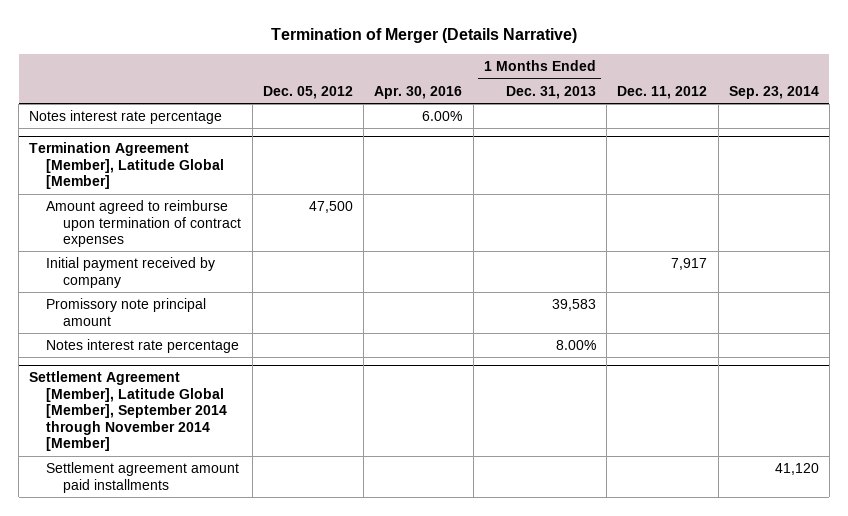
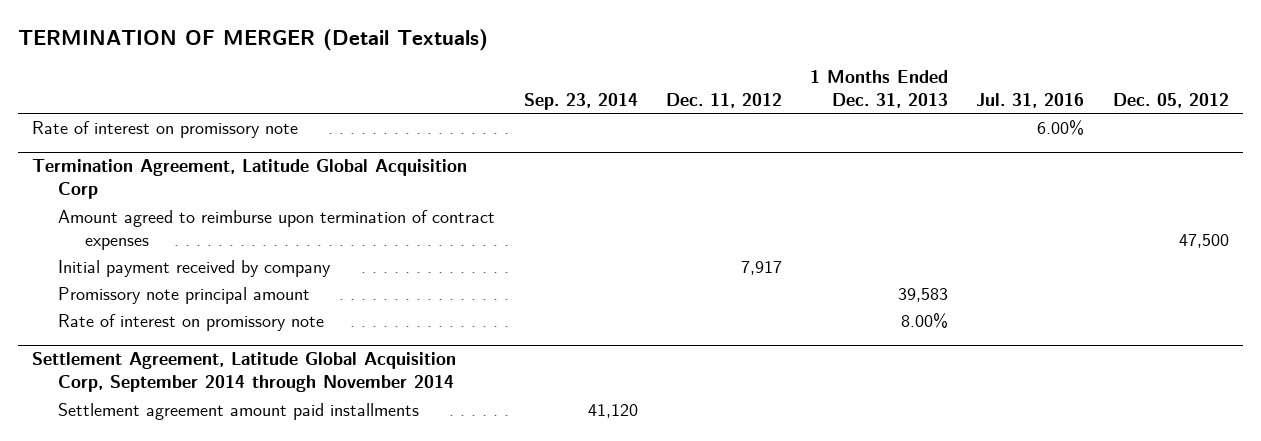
- Termination of Merger (Details Narrative)
+ TERMINATION OF MERGER (Detail Textuals)
- | Dec. 05, 2012 | Apr. 30, 2016 | 1 Months Ended Dec. 31, 2013 | Dec. 11, 2012 | Sep. 23, 2014
+ | Sep. 23, 2014 | Dec. 11, 2012 | 1 Months Ended Dec. 31, 2013 | Jul. 31, 2016 | Dec. 05, 2012
- Notes interest rate percentage | | 6.00% | | |
- Termination Agreement [Member], Latitude Global [Member]
+ Rate of interest on promissory note | | | | 6.00% |
+ Termination Agreement, Latitude Global Acquisition Corp
- Notes interest rate percentage | | | 8.00% | |
- Settlement Agreement [Member], Latitude Global [Member], September 2014 through November 2014 [Member]
+ Rate of interest on promissory note | | | 8.00% | |
+ Settlement Agreement, Latitude Global Acquisition Corp, September 2014 through November 2014

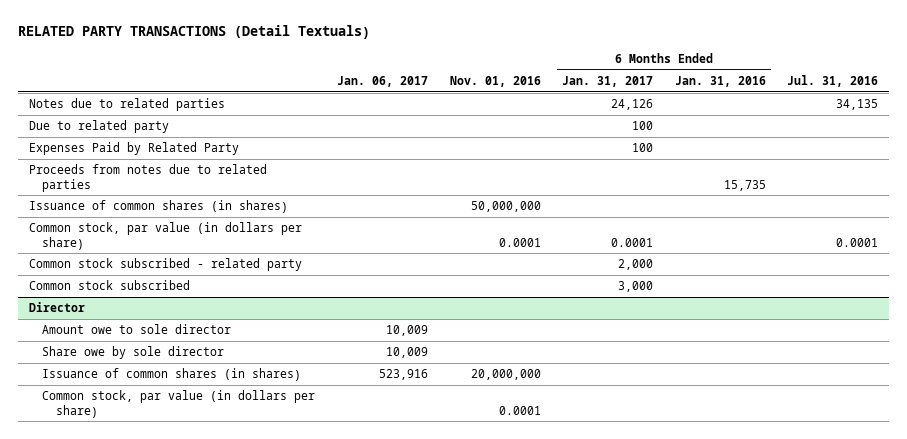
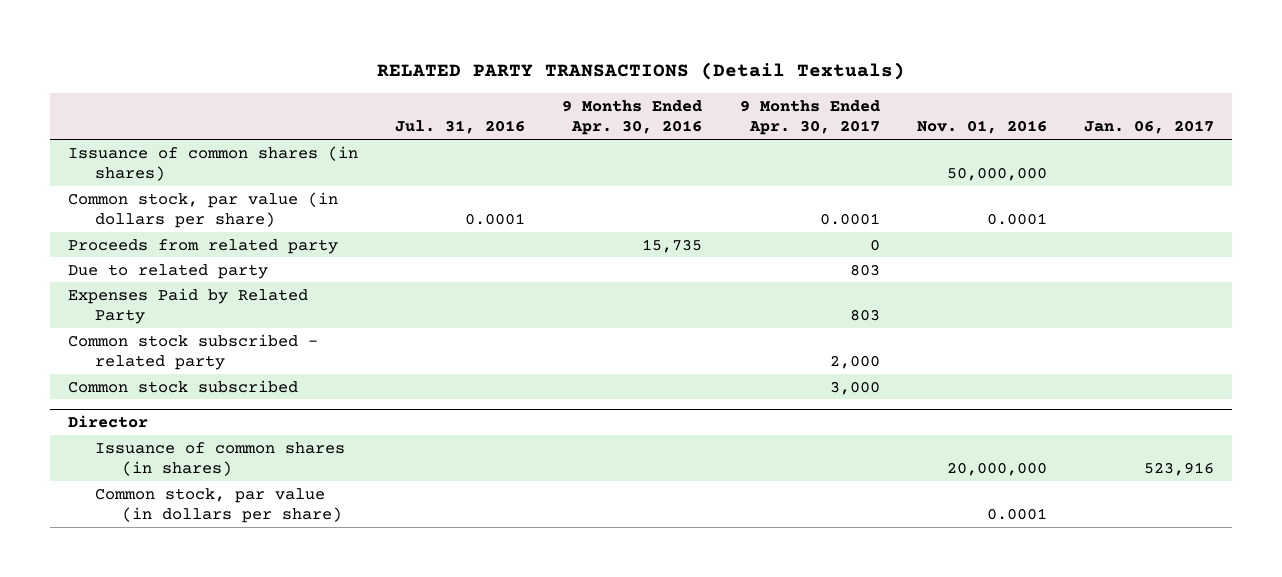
- | Jan. 06, 2017 | Nov. 01, 2016 | 6 Months Ended Jan. 31, 2017 | 6 Months Ended Jan. 31, 2016 | Jul. 31, 2016
+ | Jul. 31, 2016 | 9 Months Ended Apr. 30, 2016 | 9 Months Ended Apr. 30, 2017 | Nov. 01, 2016 | Jan. 06, 2017
- Notes due to related parties | | | 24,126 | | 34,135
- Proceeds from notes due to related parties | | | | 15,735 |
+ Proceeds from related party | | 15,735 | 0 | |
moved down: Due to related party | | | 803 | |
moved down: Expenses Paid by Related Party | | | 803 | |
@ Director
- Amount owe to sole director | 10,009 | | | |
- Share owe by sole director | 10,009 | | | |

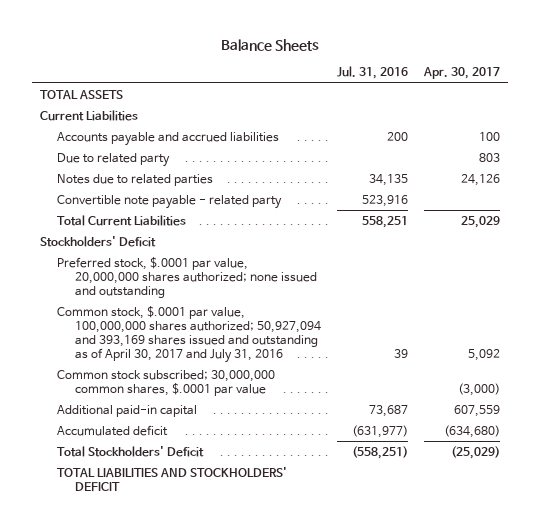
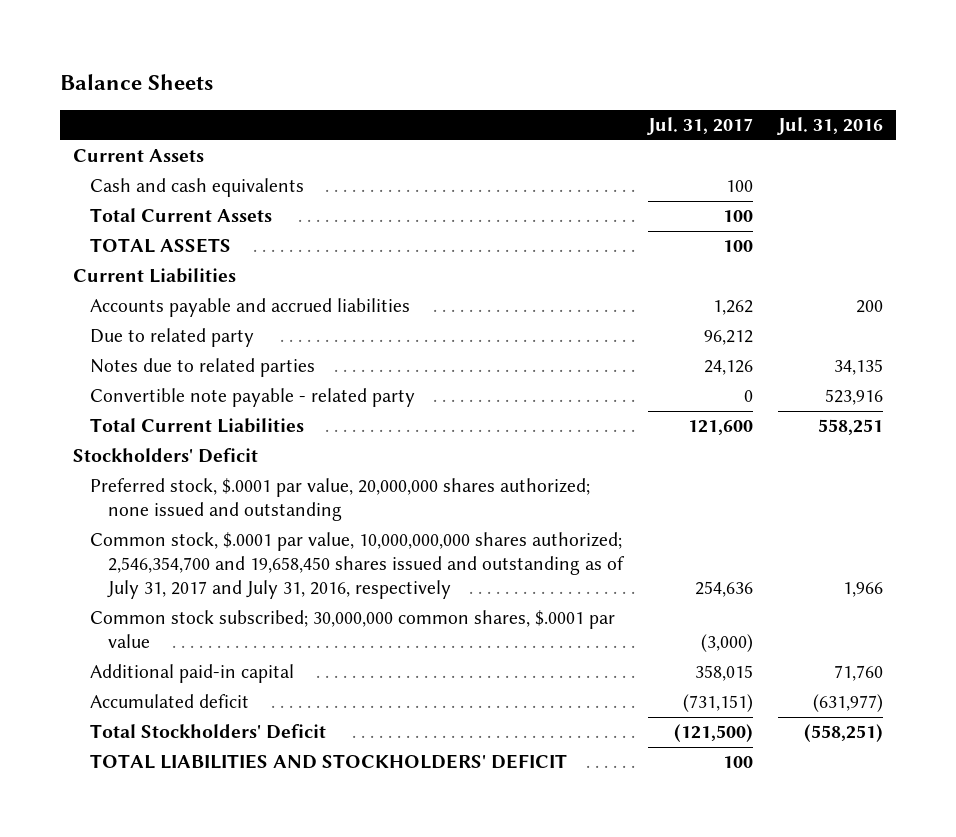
- | Jul. 31, 2016 | Apr. 30, 2017
+ | Jul. 31, 2017 | Jul. 31, 2016
+ Current Assets
+ Cash and cash equivalents | 100 |
+ Total Current Assets | 100 |
- Common stock, $.0001 par value, 100,000,000 shares authorized; 50,927,094 and 393,169 shares issued and outstanding as of April 30, 2017 and July 31, 2016 | 39 | 5,092
+ Common stock, $.0001 par value, 10,000,000,000 shares authorized; 2,546,354,700 and 19,658,450 shares issued and outstanding as of July 31, 2017 and July 31, 2016, respectively | 254,636 | 1,966
- Additional paid-in capital | 73,687 | 607,559
+ Additional paid-in capital | 358,015 | 71,760

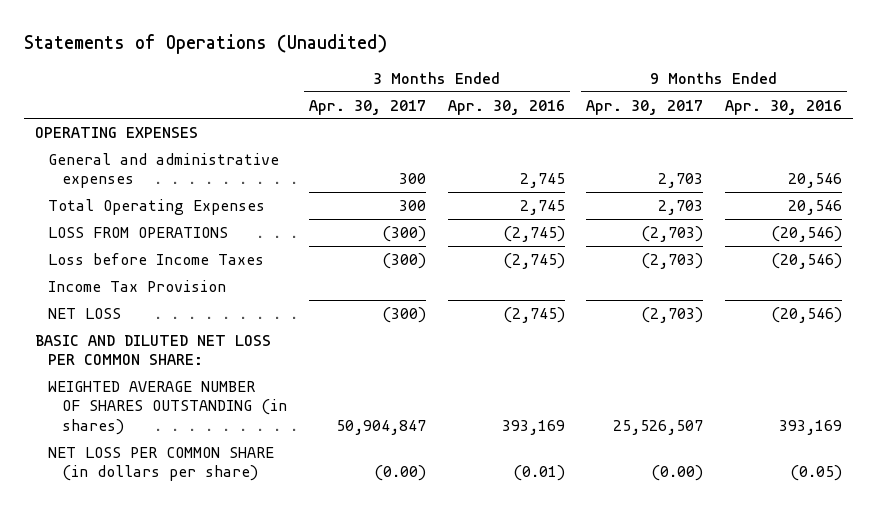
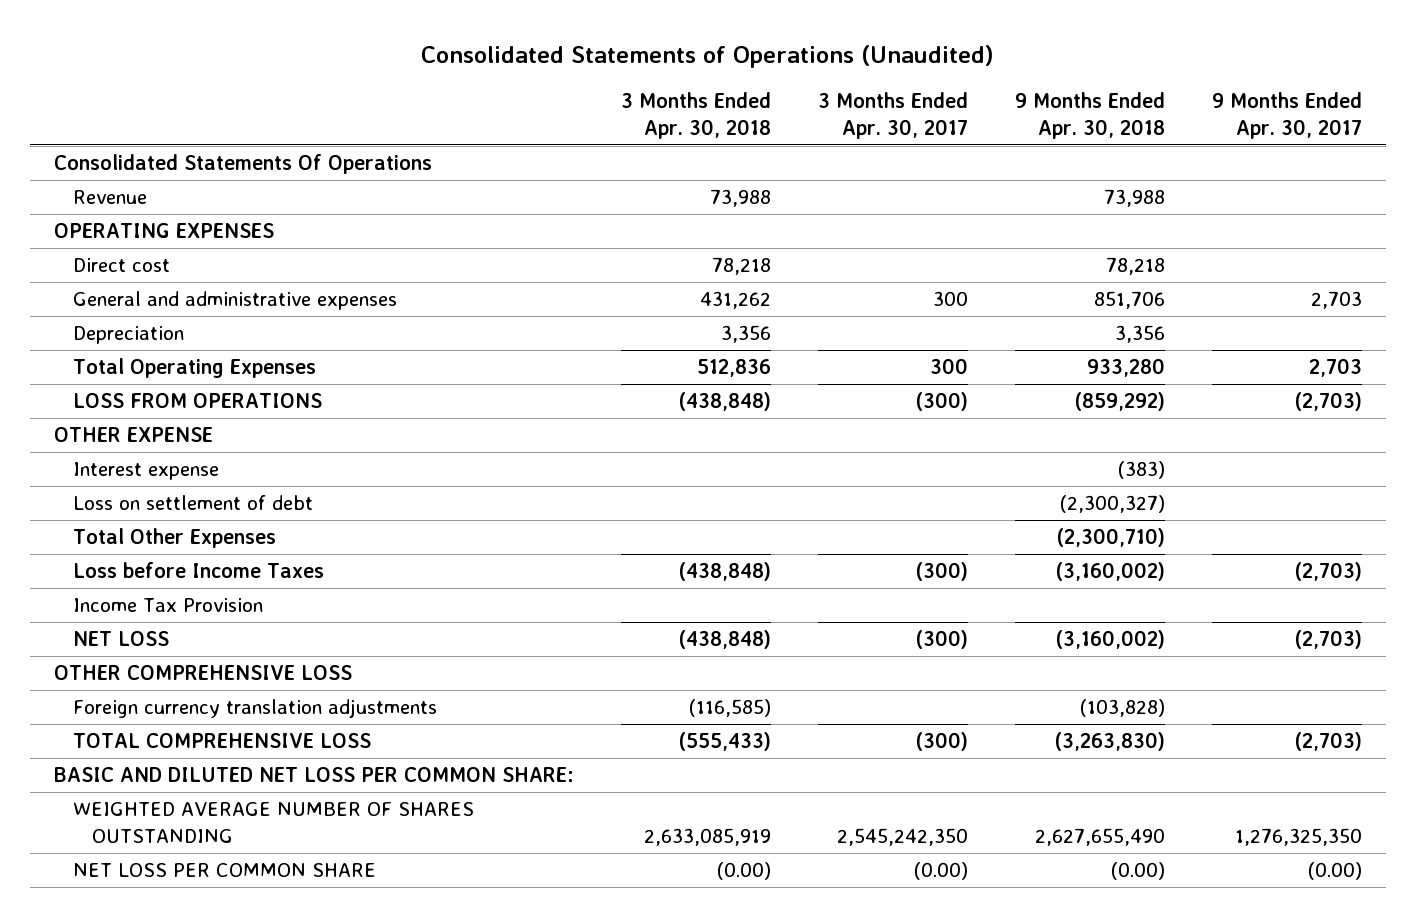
- Statements of Operations (Unaudited)
+ Consolidated Statements of Operations (Unaudited)
- | 3 Months Ended Apr. 30, 2017 | 3 Months Ended Apr. 30, 2016 | 9 Months Ended Apr. 30, 2017 | 9 Months Ended Apr. 30, 2016
+ | 3 Months Ended Apr. 30, 2018 | 3 Months Ended Apr. 30, 2017 | 9 Months Ended Apr. 30, 2018 | 9 Months Ended Apr. 30, 2017
+ Consolidated Statements Of Operations
+ Revenue | 73,988 | | 73,988 |
+ Direct cost | 78,218 | | 78,218 |
+ Depreciation | 3,356 | | 3,356 |
+ OTHER EXPENSE
+ Interest expense | | | (383) |
+ Loss on settlement of debt | | | (2,300,327) |
+ Total Other Expenses | | | (2,300,710) |
+ OTHER COMPREHENSIVE LOSS
+ Foreign currency translation adjustments | (116,585) | | (103,828) |
+ TOTAL COMPREHENSIVE LOSS | (555,433) | (300) | (3,263,830) | (2,703)
- WEIGHTED AVERAGE NUMBER OF SHARES OUTSTANDING (in shares) | 50,904,847 | 393,169 | 25,526,507 | 393,169
- NET LOSS PER COMMON SHARE (in dollars per share) | (0.00) | (0.01) | (0.00) | (0.05)
+ WEIGHTED AVERAGE NUMBER OF SHARES OUTSTANDING | 2,633,085,919 | 2,545,242,350 | 2,627,655,490 | 1,276,325,350
+ NET LOSS PER COMMON SHARE | (0.00) | (0.00) | (0.00) | (0.00)

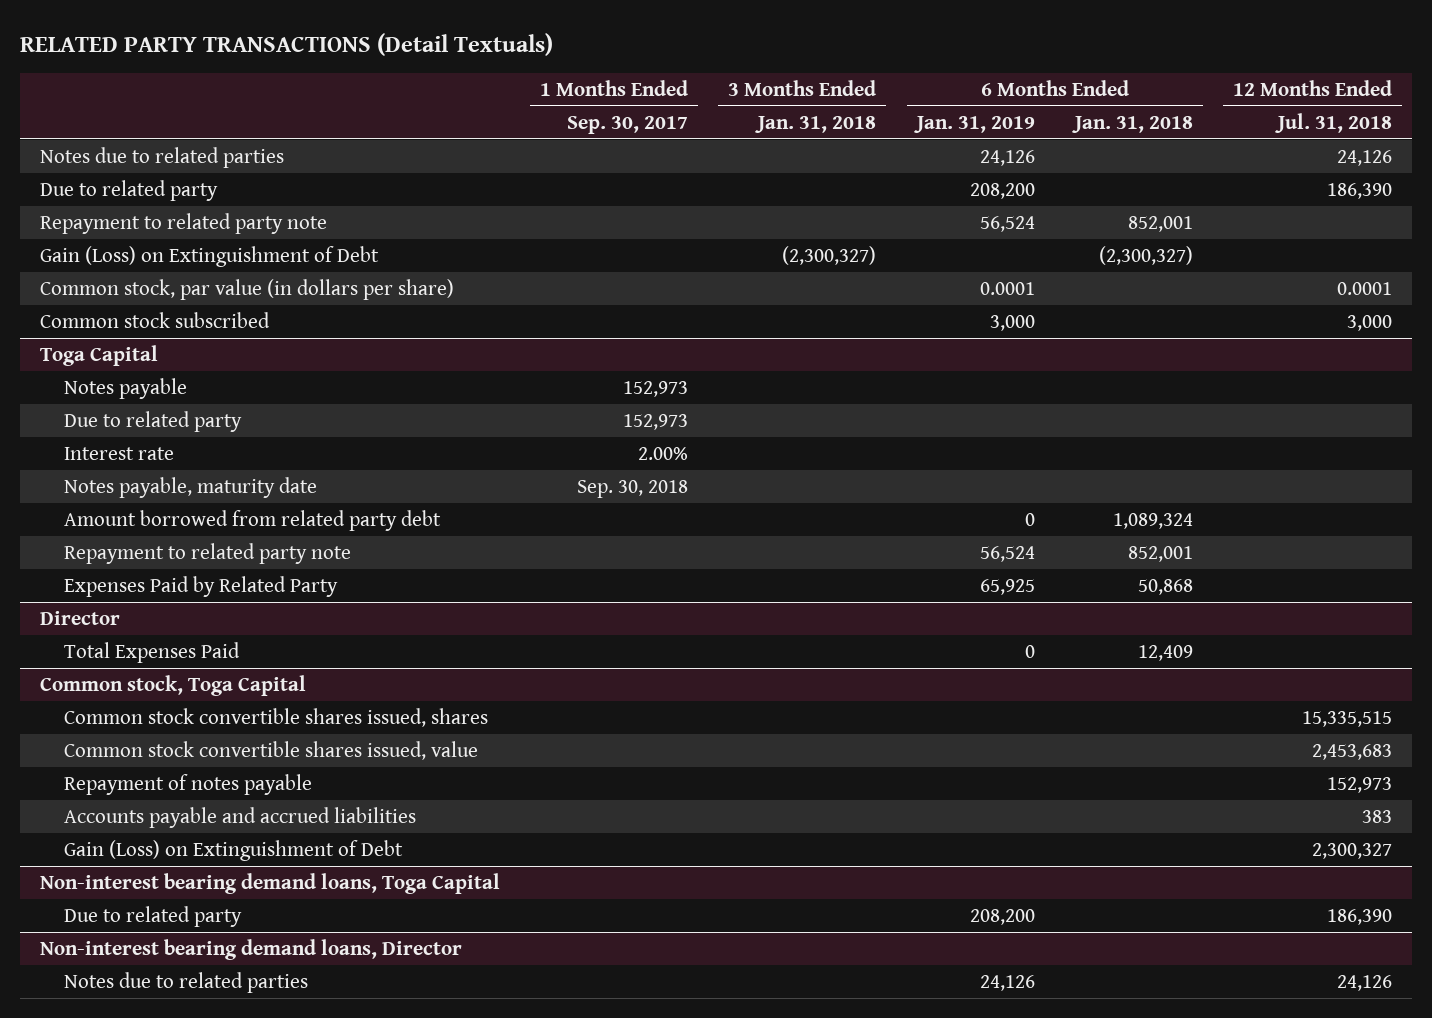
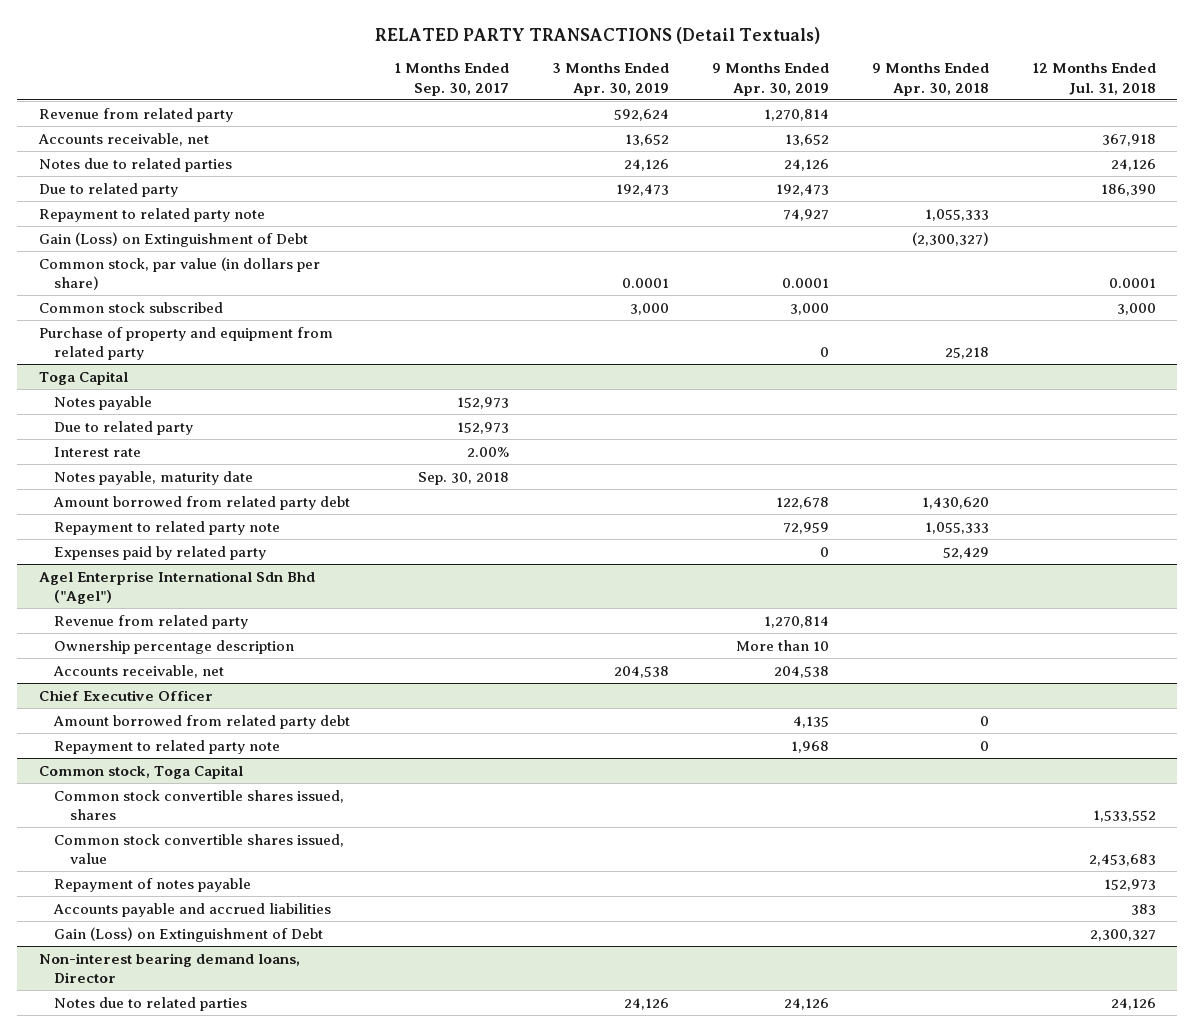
- | 1 Months Ended Sep. 30, 2017 | 3 Months Ended Jan. 31, 2018 | 6 Months Ended Jan. 31, 2019 | 6 Months Ended Jan. 31, 2018 | 12 Months Ended Jul. 31, 2018
+ | 1 Months Ended Sep. 30, 2017 | 3 Months Ended Apr. 30, 2019 | 9 Months Ended Apr. 30, 2019 | 9 Months Ended Apr. 30, 2018 | 12 Months Ended Jul. 31, 2018
+ Revenue from related party | | 592,624 | 1,270,814 | |
+ Accounts receivable, net | | 13,652 | 13,652 | | 367,918
+ Purchase of property and equipment from related party | | | 0 | 25,218 |
@ Toga Capital
- Expenses Paid by Related Party | | | 65,925 | 50,868 |
- Director
- Total Expenses Paid | | | 0 | 12,409 |
@ Toga Capital
+ Expenses paid by related party | | | 0 | 52,429 |
+ Agel Enterprise International Sdn Bhd ("Agel")
+ Revenue from related party | | | 1,270,814 | |
+ Ownership percentage description | | | More than 10 | |
+ Accounts receivable, net | | 204,538 | 204,538 | |
+ Chief Executive Officer
+ Amount borrowed from related party debt | | | 4,135 | 0 |
+ Repayment to related party note | | | 1,968 | 0 |
@ Common stock, Toga Capital
- Common stock convertible shares issued, shares | | | | | 15,335,515
+ Common stock convertible shares issued, shares | | | | | 1,533,552
- Non-interest bearing demand loans, Toga Capital
- Due to related party | | | 208,200 | | 186,390

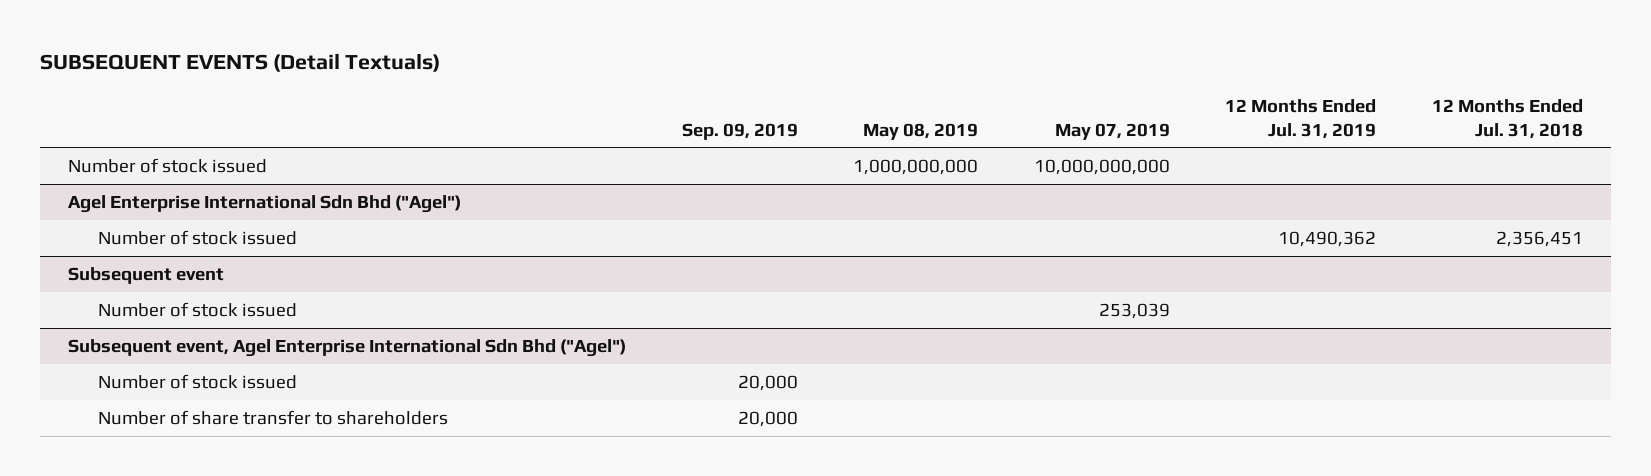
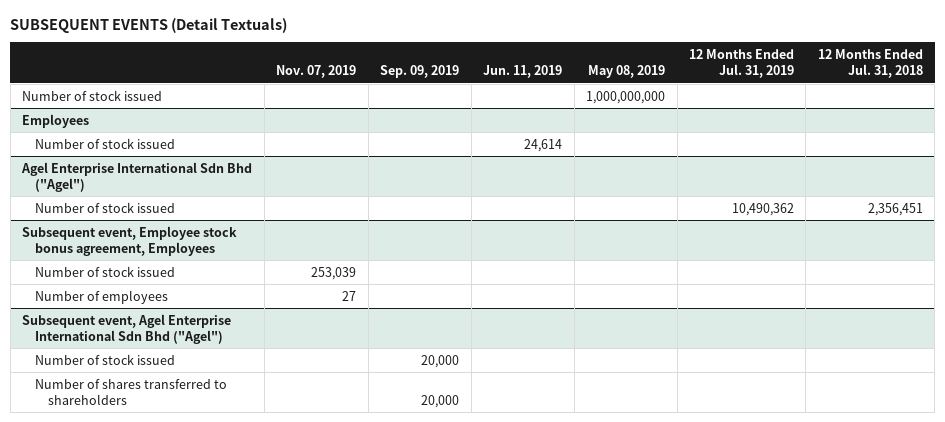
- | Sep. 09, 2019 | May 08, 2019 | May 07, 2019 | 12 Months Ended Jul. 31, 2019 | 12 Months Ended Jul. 31, 2018
+ | Nov. 07, 2019 | Sep. 09, 2019 | Jun. 11, 2019 | May 08, 2019 | 12 Months Ended Jul. 31, 2019 | 12 Months Ended Jul. 31, 2018
+ Employees
+ Number of stock issued | | | 24,614 | | |
- Subsequent event
+ Subsequent event, Employee stock bonus agreement, Employees
+ Number of employees | 27 | | | | |
@ Subsequent event, Agel Enterprise International Sdn Bhd ("Agel")
- Number of share transfer to shareholders | 20,000 | | | |
+ Number of shares transferred to shareholders | | 20,000 | | | |

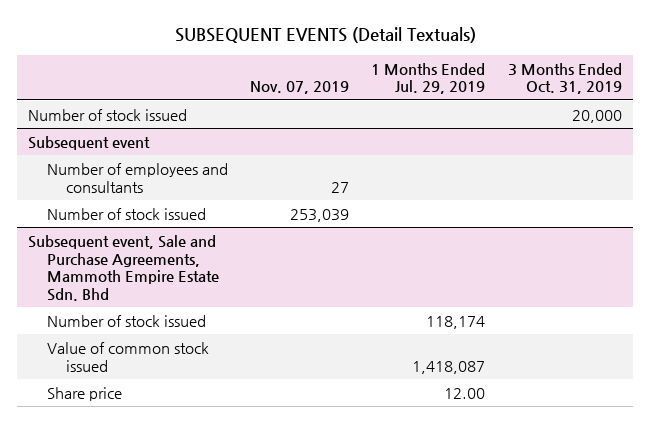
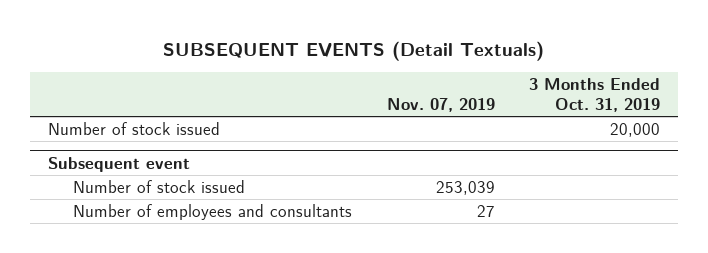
- | Nov. 07, 2019 | 1 Months Ended Jul. 29, 2019 | 3 Months Ended Oct. 31, 2019
+ | Nov. 07, 2019 | 3 Months Ended Oct. 31, 2019
- Subsequent event, Sale and Purchase Agreements, Mammoth Empire Estate Sdn. Bhd
- Number of stock issued | | 118,174 |
- Value of common stock issued | | 1,418,087 |
- Share price | | 12.00 |
@ Subsequent event
moved down: Number of employees and consultants | 27 |

